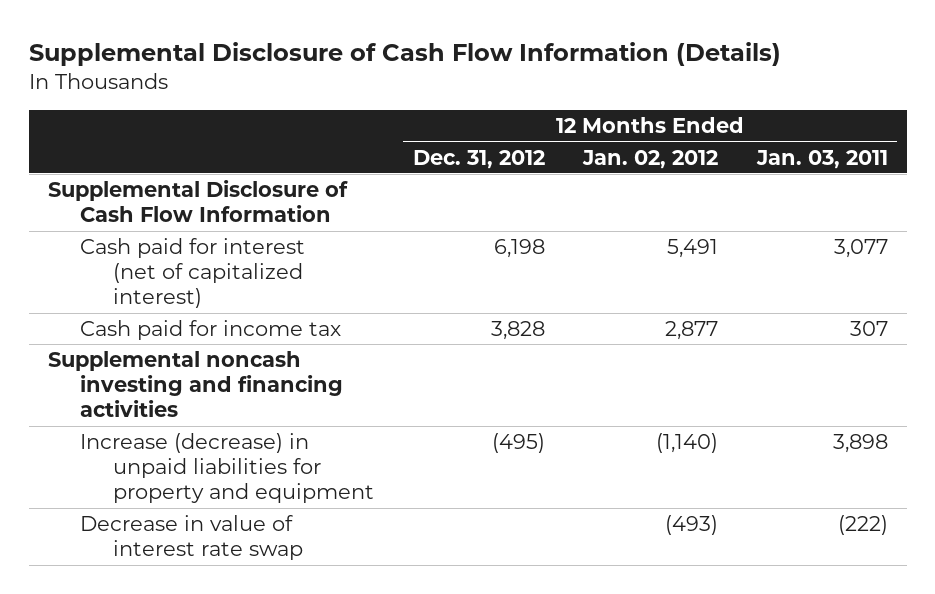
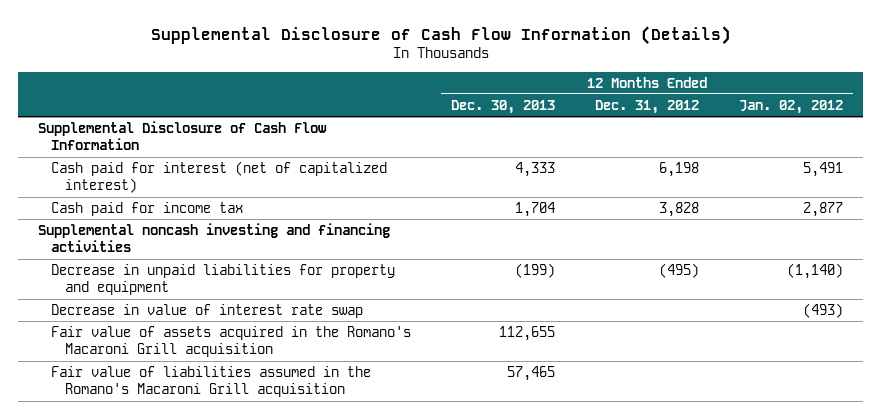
- | 12 Months Ended Dec. 31, 2012 | 12 Months Ended Jan. 02, 2012 | 12 Months Ended Jan. 03, 2011
+ | 12 Months Ended Dec. 30, 2013 | 12 Months Ended Dec. 31, 2012 | 12 Months Ended Jan. 02, 2012
- Increase (decrease) in unpaid liabilities for property and equipment | (495) | (1,140) | 3,898
+ Decrease in unpaid liabilities for property and equipment | (199) | (495) | (1,140)
+ Fair value of assets acquired in the Romano's Macaroni Grill acquisition | 112,655 | |
+ Fair value of liabilities assumed in the Romano's Macaroni Grill acquisition | 57,465 | |

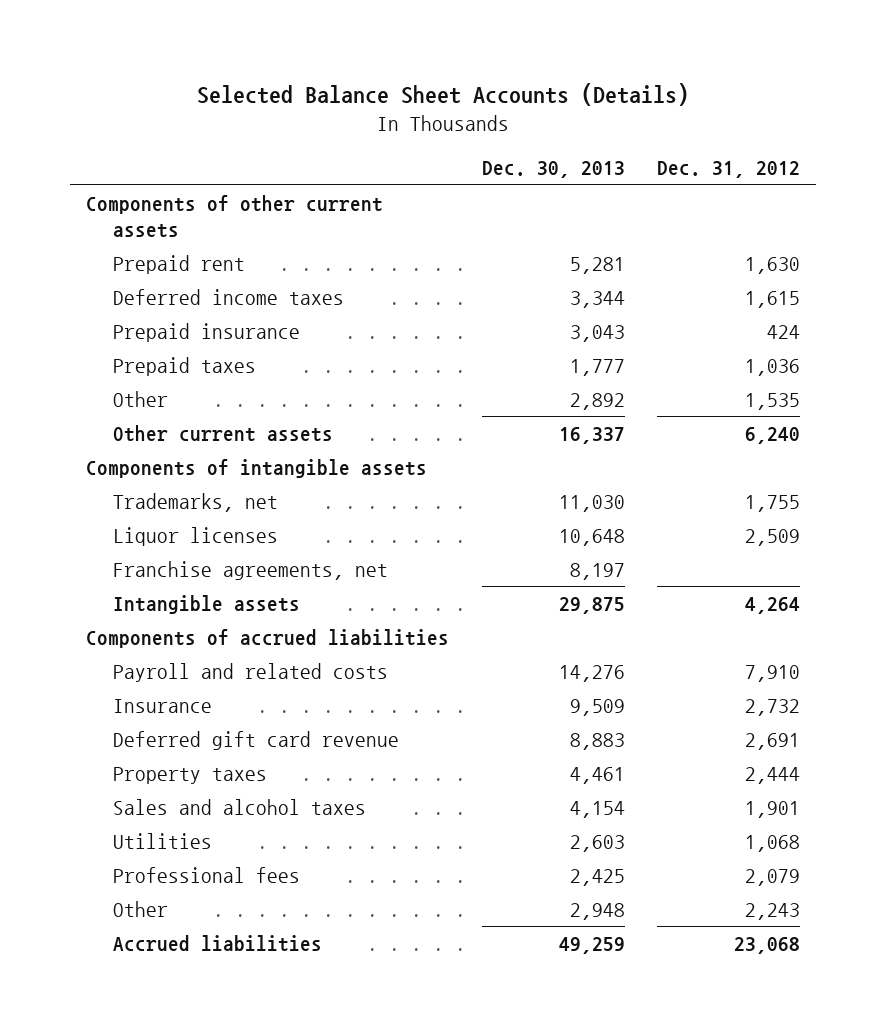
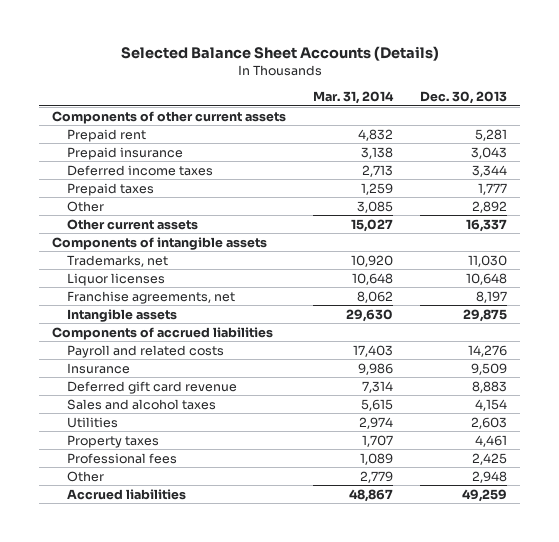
- | Dec. 30, 2013 | Dec. 31, 2012
+ | Mar. 31, 2014 | Dec. 30, 2013
moved down: Deferred income taxes | 2,713 | 3,344
moved down: Property taxes | 1,707 | 4,461

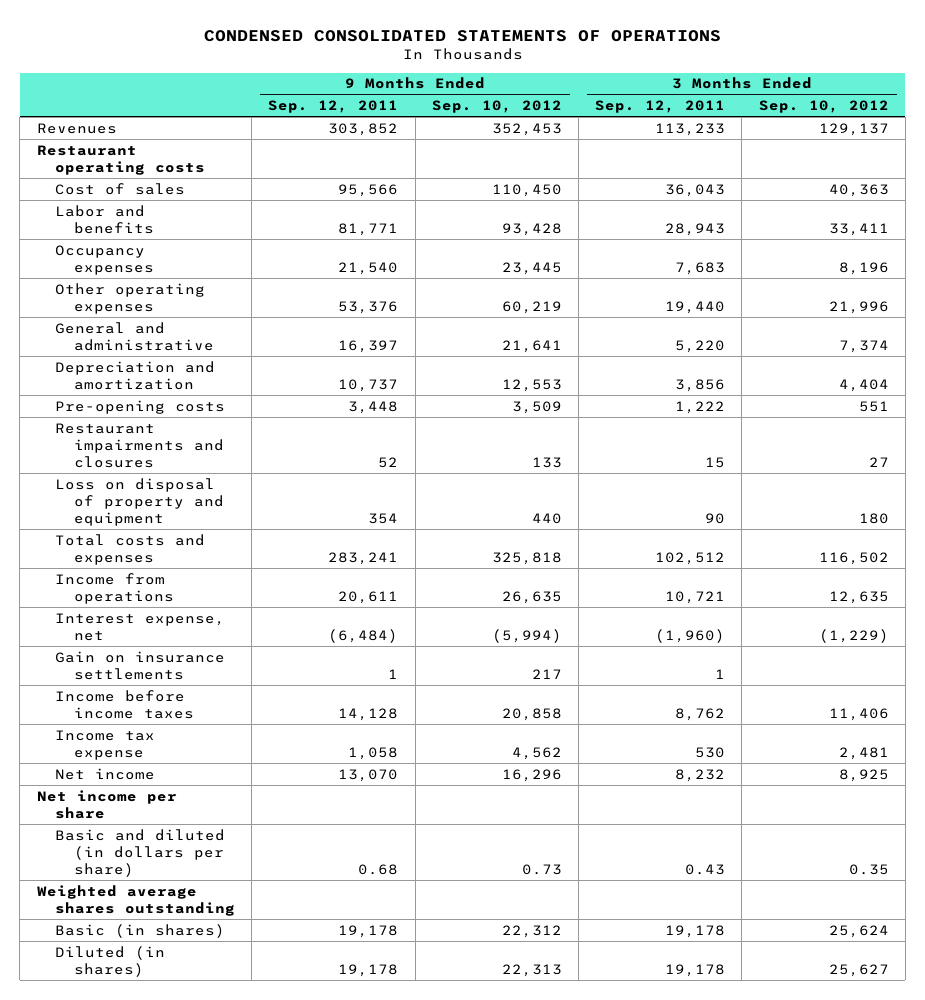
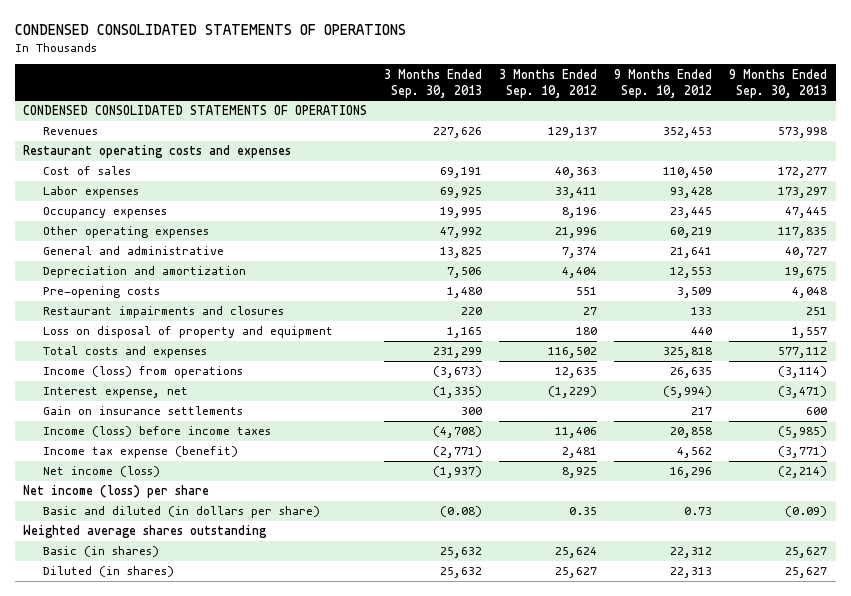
- | 9 Months Ended Sep. 12, 2011 | 9 Months Ended Sep. 10, 2012 | 3 Months Ended Sep. 12, 2011 | 3 Months Ended Sep. 10, 2012
+ | 3 Months Ended Sep. 30, 2013 | 3 Months Ended Sep. 10, 2012 | 9 Months Ended Sep. 10, 2012 | 9 Months Ended Sep. 30, 2013
+ CONDENSED CONSOLIDATED STATEMENTS OF OPERATIONS
- Restaurant operating costs
+ Restaurant operating costs and expenses
- Labor and benefits | 81,771 | 93,428 | 28,943 | 33,411
+ Labor expenses | 69,925 | 33,411 | 93,428 | 173,297
- Income from operations | 20,611 | 26,635 | 10,721 | 12,635
+ Income (loss) from operations | (3,673) | 12,635 | 26,635 | (3,114)
- Income before income taxes | 14,128 | 20,858 | 8,762 | 11,406
- Income tax expense | 1,058 | 4,562 | 530 | 2,481
- Net income | 13,070 | 16,296 | 8,232 | 8,925
- Net income per share
+ Income (loss) before income taxes | (4,708) | 11,406 | 20,858 | (5,985)
+ Income tax expense (benefit) | (2,771) | 2,481 | 4,562 | (3,771)
+ Net income (loss) | (1,937) | 8,925 | 16,296 | (2,214)
+ Net income (loss) per share

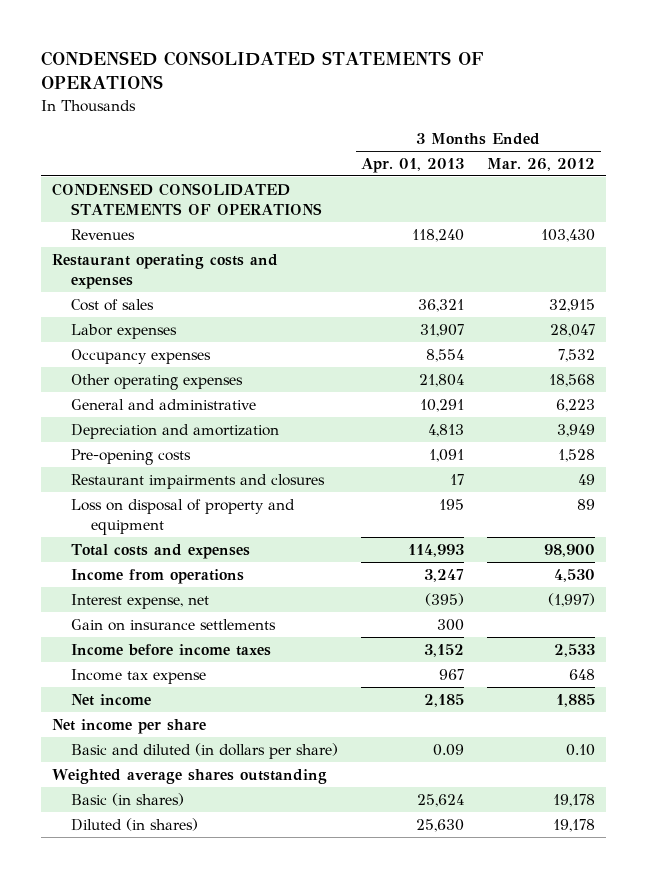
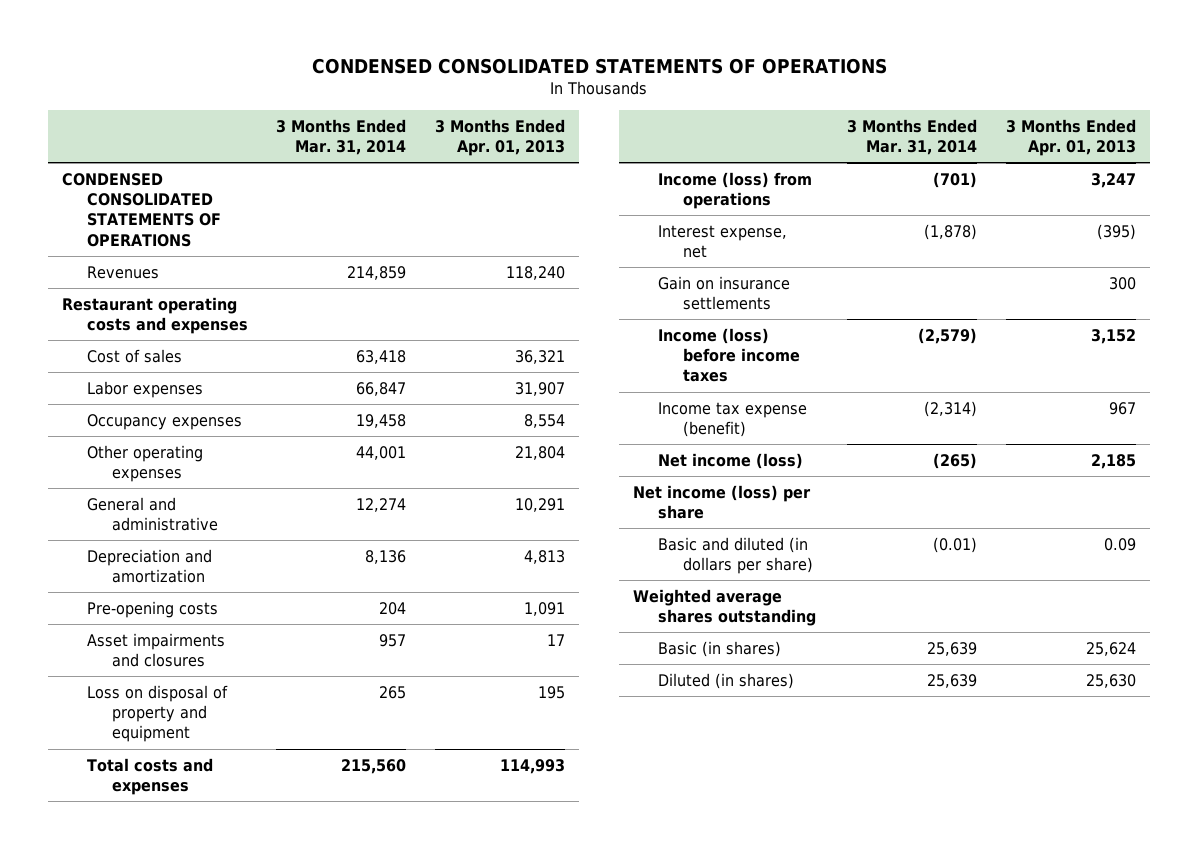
- | 3 Months Ended Apr. 01, 2013 | 3 Months Ended Mar. 26, 2012
+ | 3 Months Ended Mar. 31, 2014 | 3 Months Ended Apr. 01, 2013
- Restaurant impairments and closures | 17 | 49
+ Asset impairments and closures | 957 | 17
- Income from operations | 3,247 | 4,530
+ Income (loss) from operations | (701) | 3,247
- Income before income taxes | 3,152 | 2,533
- Income tax expense | 967 | 648
- Net income | 2,185 | 1,885
- Net income per share
+ Income (loss) before income taxes | (2,579) | 3,152
+ Income tax expense (benefit) | (2,314) | 967
+ Net income (loss) | (265) | 2,185
+ Net income (loss) per share

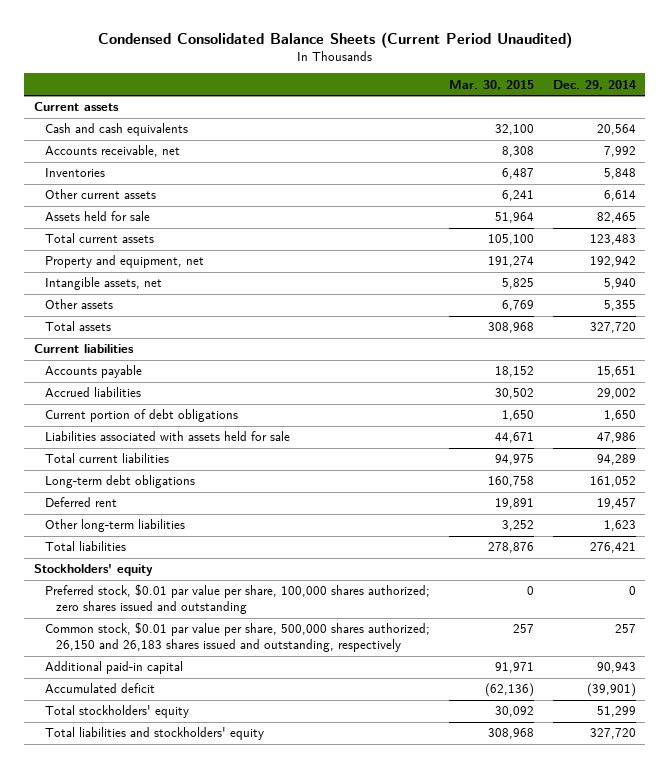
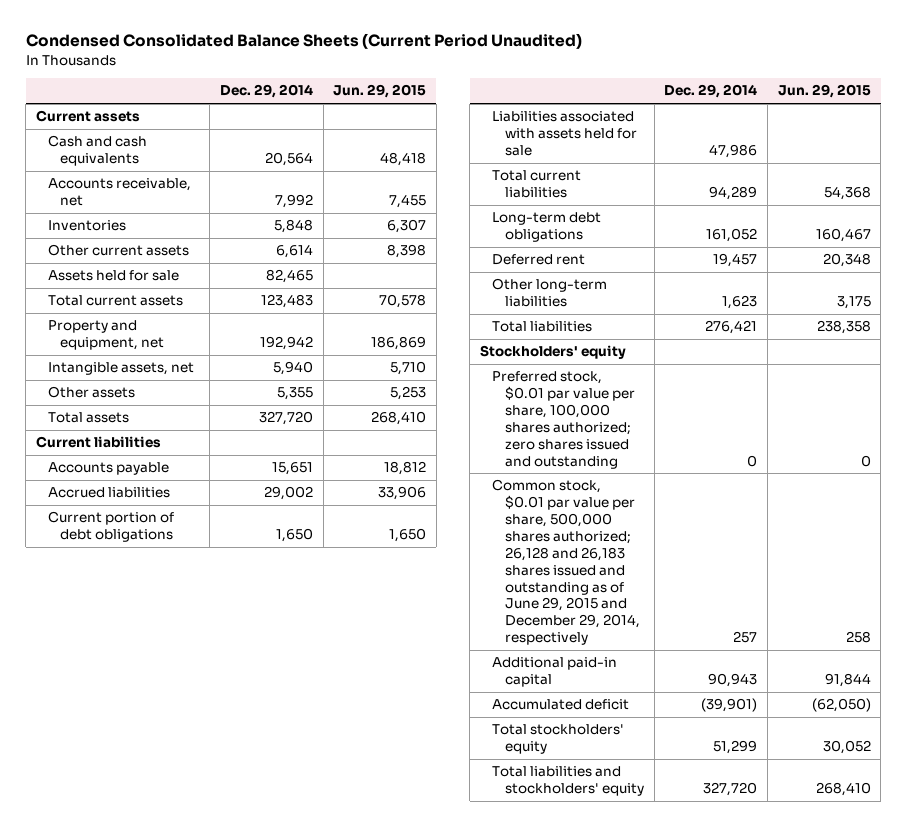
- | Mar. 30, 2015 | Dec. 29, 2014
+ | Dec. 29, 2014 | Jun. 29, 2015
- Common stock, $0.01 par value per share, 500,000 shares authorized; 26,150 and 26,183 shares issued and outstanding, respectively | 257 | 257
+ Common stock, $0.01 par value per share, 500,000 shares authorized; 26,128 and 26,183 shares issued and outstanding as of June 29, 2015 and December 29, 2014, respectively | 257 | 258

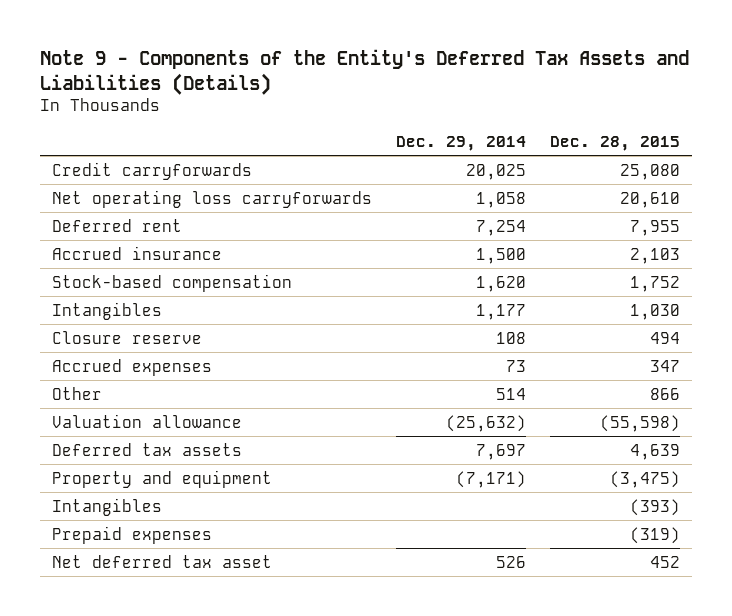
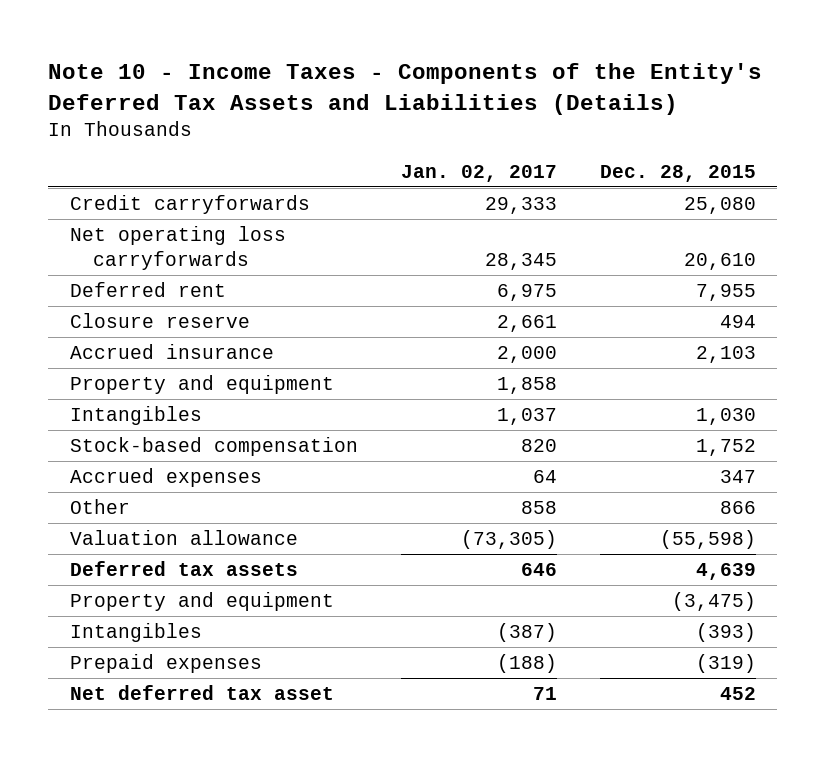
- Note 9 - Components of the Entity's Deferred Tax Assets and Liabilities (Details)
+ Note 10 - Income Taxes - Components of the Entity's Deferred Tax Assets and Liabilities (Details)
- | Dec. 29, 2014 | Dec. 28, 2015
+ | Jan. 02, 2017 | Dec. 28, 2015
moved up: Closure reserve | 2,661 | 494
+ Property and equipment | 1,858 |
moved down: Stock-based compensation | 820 | 1,752

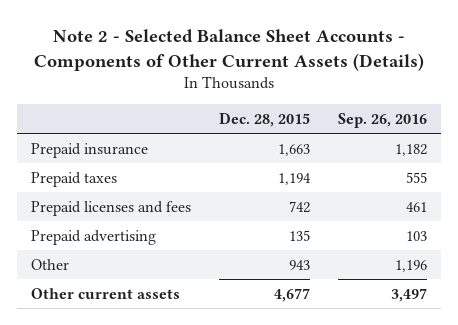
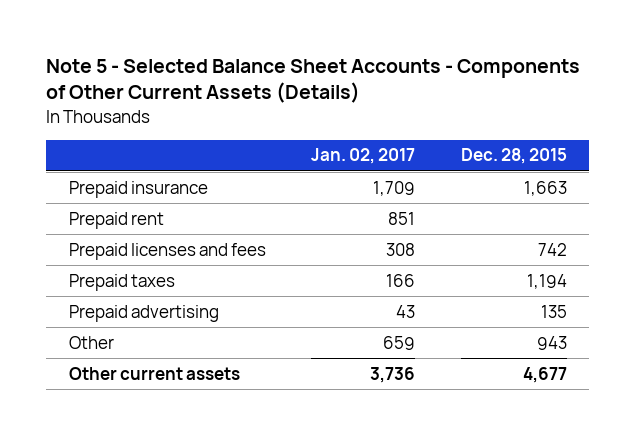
- Note 2 - Selected Balance Sheet Accounts - Components of Other Current Assets (Details)
+ Note 5 - Selected Balance Sheet Accounts - Components of Other Current Assets (Details)
- | Dec. 28, 2015 | Sep. 26, 2016
+ | Jan. 02, 2017 | Dec. 28, 2015
+ Prepaid rent | 851 |
moved down: Prepaid taxes | 166 | 1,194

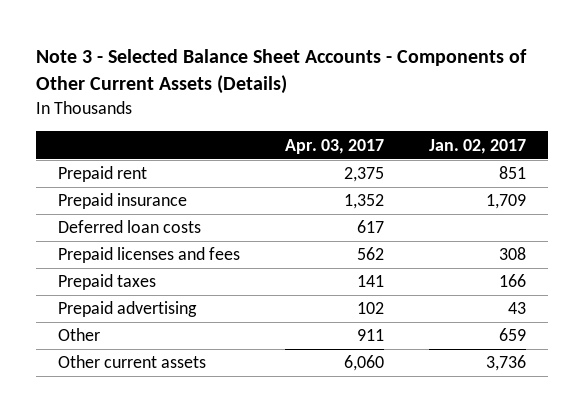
- Note 5 - Selected Balance Sheet Accounts - Components of Other Current Assets (Details)
+ Note 3 - Selected Balance Sheet Accounts - Components of Other Current Assets (Details)
- | Jan. 02, 2017 | Dec. 28, 2015
+ | Apr. 03, 2017 | Jan. 02, 2017
moved down: Prepaid insurance | 1,352 | 1,709
+ Deferred loan costs | 617 |

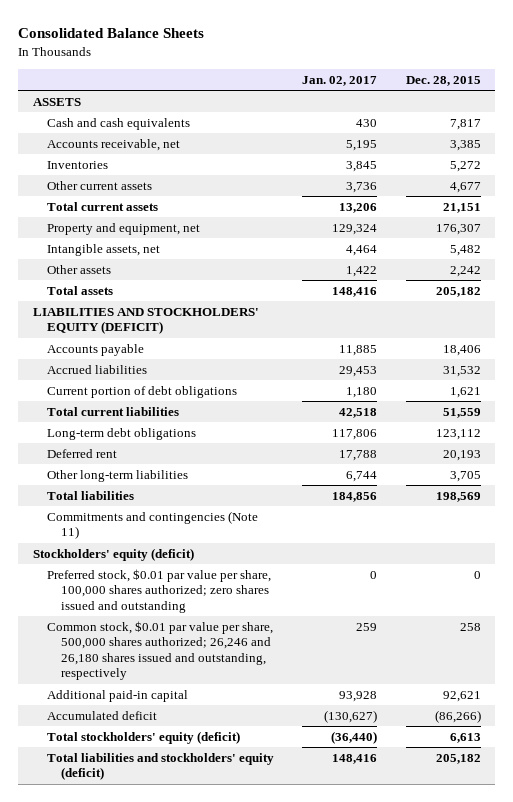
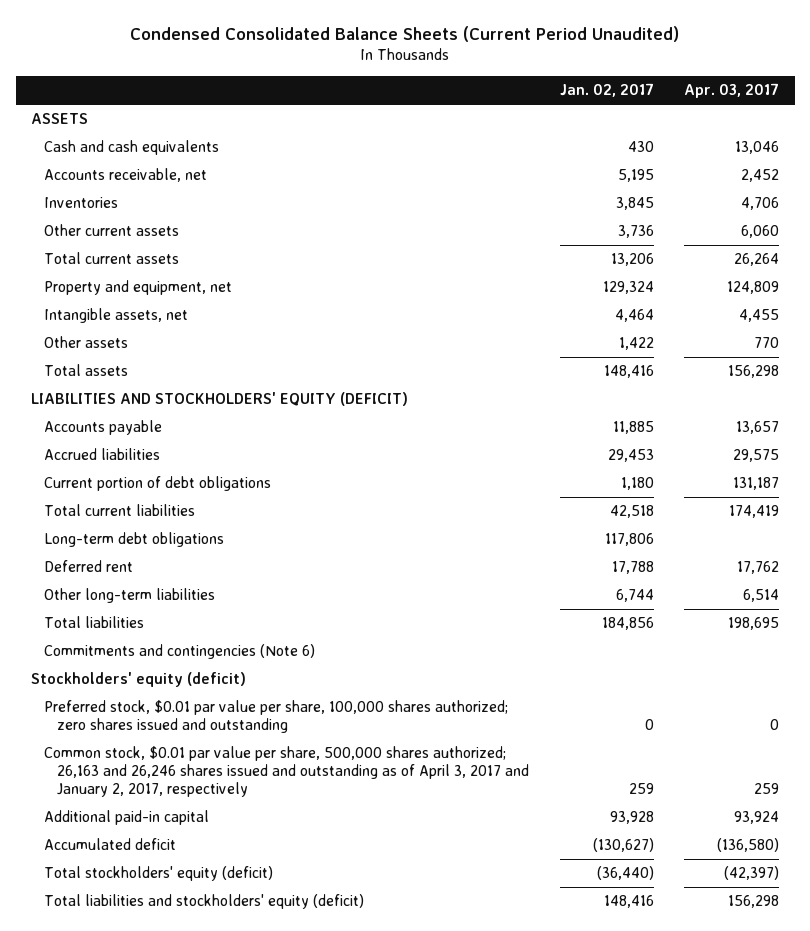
- Consolidated Balance Sheets
+ Condensed Consolidated Balance Sheets (Current Period Unaudited)
- | Jan. 02, 2017 | Dec. 28, 2015
+ | Jan. 02, 2017 | Apr. 03, 2017
- Commitments and contingencies (Note 11)
+ Commitments and contingencies (Note 6)
- Common stock, $0.01 par value per share, 500,000 shares authorized; 26,246 and 26,180 shares issued and outstanding, respectively | 259 | 258
+ Common stock, $0.01 par value per share, 500,000 shares authorized; 26,163 and 26,246 shares issued and outstanding as of April 3, 2017 and January 2, 2017, respectively | 259 | 259

